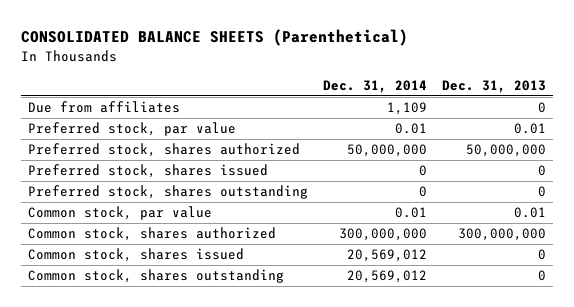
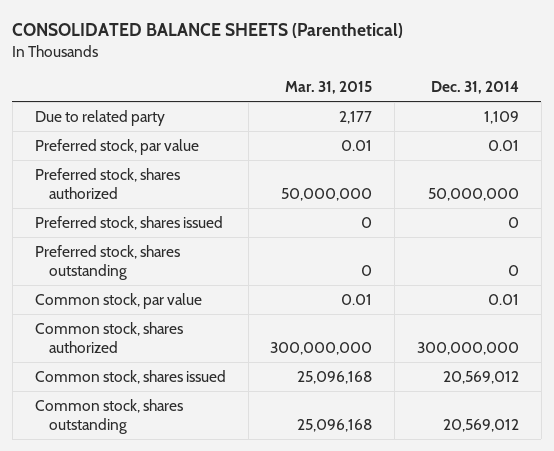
- | Dec. 31, 2014 | Dec. 31, 2013
+ | Mar. 31, 2015 | Dec. 31, 2014
- Due from affiliates | 1,109 | 0
+ Due to related party | 2,177 | 1,109

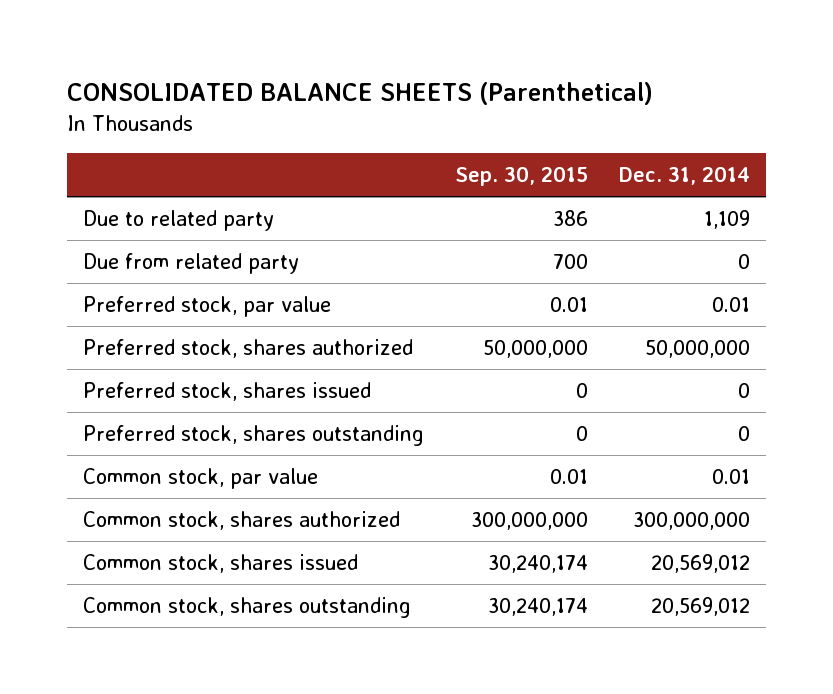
- | Mar. 31, 2015 | Dec. 31, 2014
+ | Sep. 30, 2015 | Dec. 31, 2014
+ Due from related party | 700 | 0

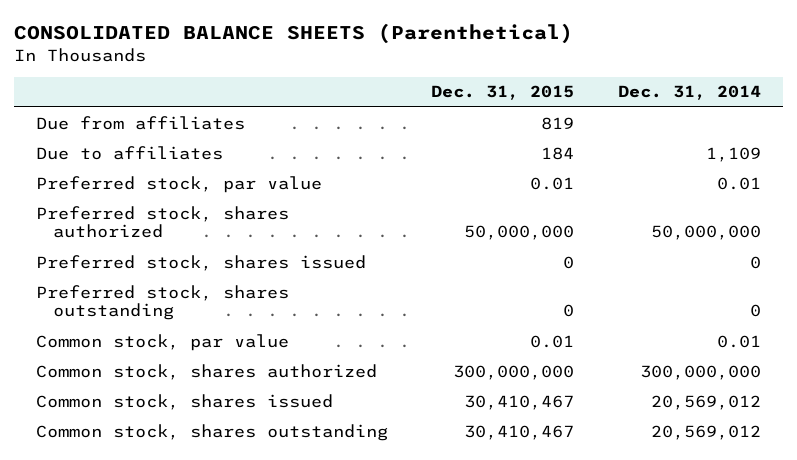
- | Sep. 30, 2015 | Dec. 31, 2014
+ | Dec. 31, 2015 | Dec. 31, 2014
- Due to related party | 386 | 1,109
- Due from related party | 700 | 0
+ Due from affiliates | 819 |
+ Due to affiliates | 184 | 1,109

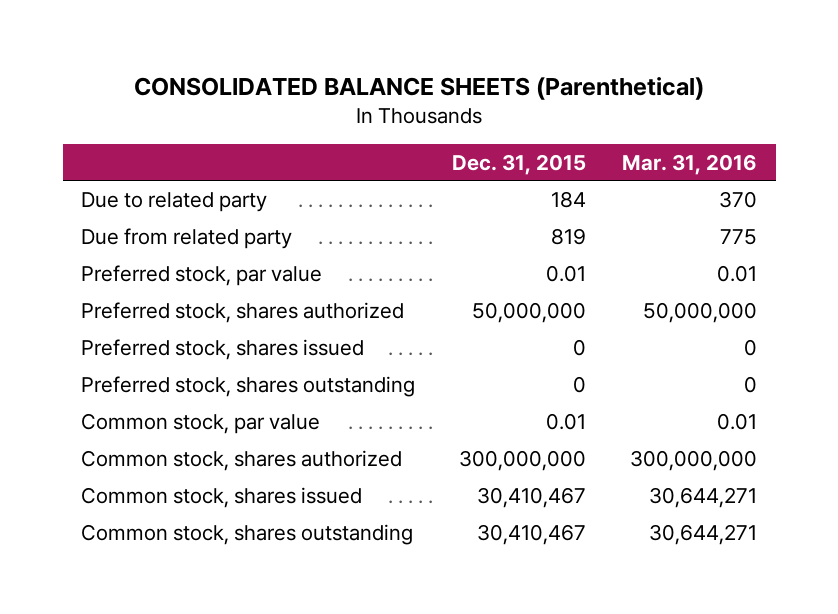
- | Dec. 31, 2015 | Dec. 31, 2014
+ | Dec. 31, 2015 | Mar. 31, 2016
- Due from affiliates | 819 |
- Due to affiliates | 184 | 1,109
+ Due to related party | 184 | 370
+ Due from related party | 819 | 775

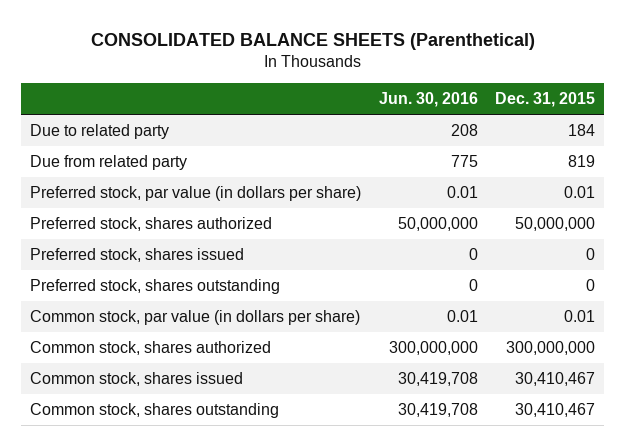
- | Dec. 31, 2015 | Mar. 31, 2016
+ | Jun. 30, 2016 | Dec. 31, 2015
- Preferred stock, par value | 0.01 | 0.01
+ Preferred stock, par value (in dollars per share) | 0.01 | 0.01
- Common stock, par value | 0.01 | 0.01
+ Common stock, par value (in dollars per share) | 0.01 | 0.01

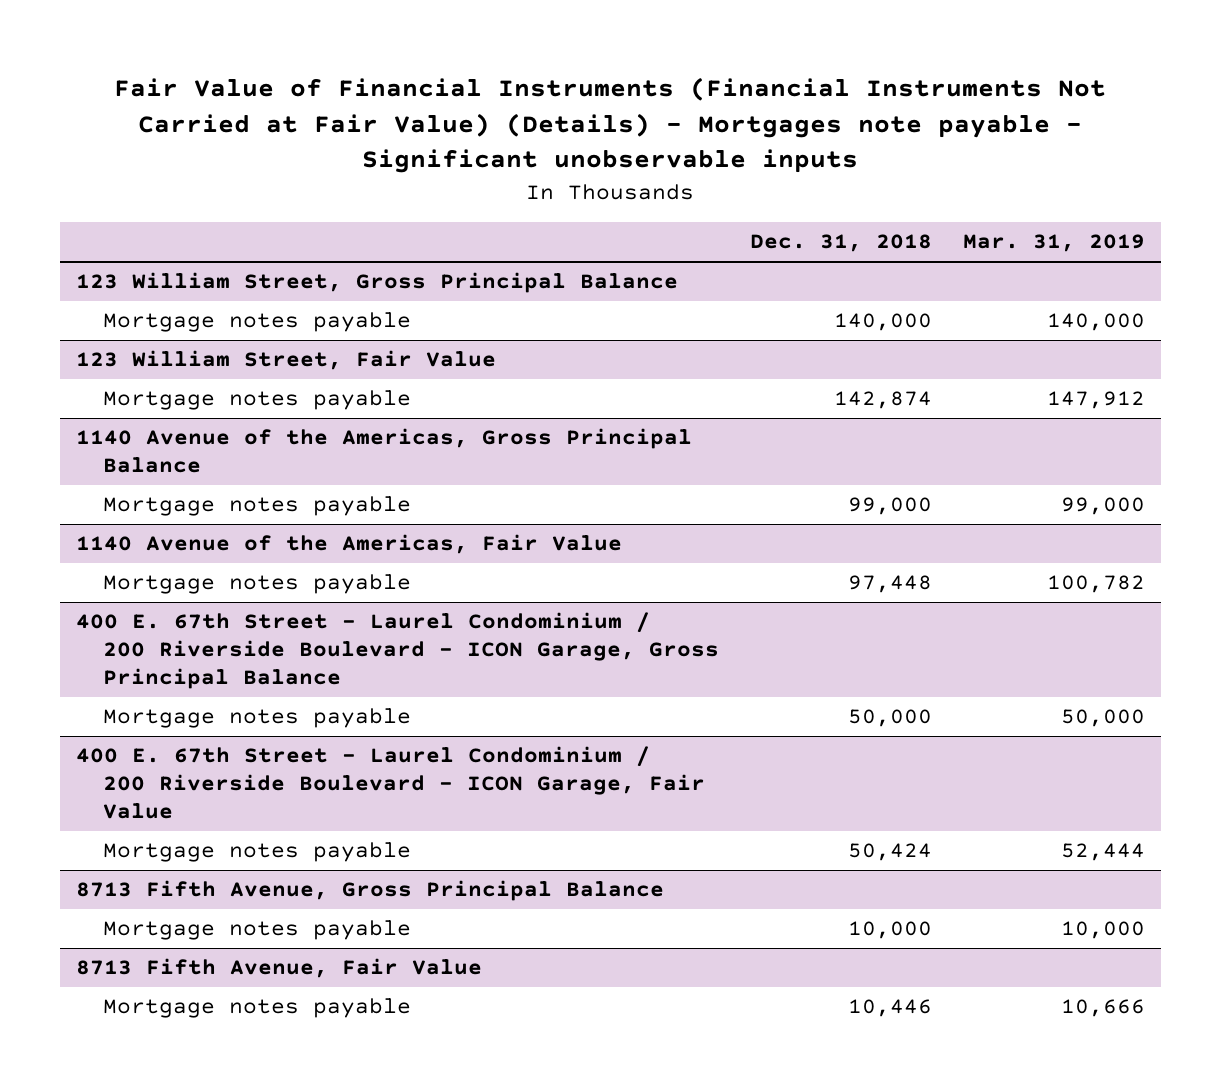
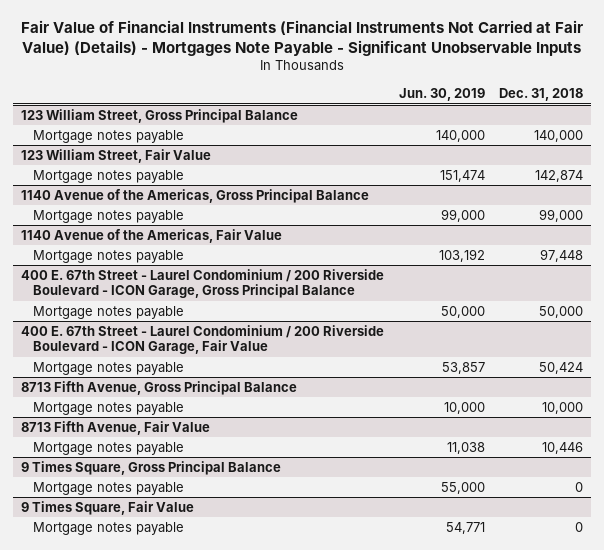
- Fair Value of Financial Instruments (Financial Instruments Not Carried at Fair Value) (Details) - Mortgages note payable - Significant unobservable inputs
+ Fair Value of Financial Instruments (Financial Instruments Not Carried at Fair Value) (Details) - Mortgages Note Payable - Significant Unobservable Inputs
- | Dec. 31, 2018 | Mar. 31, 2019
+ | Jun. 30, 2019 | Dec. 31, 2018
+ 9 Times Square, Gross Principal Balance
+ Mortgage notes payable | 55,000 | 0
+ 9 Times Square, Fair Value
+ Mortgage notes payable | 54,771 | 0

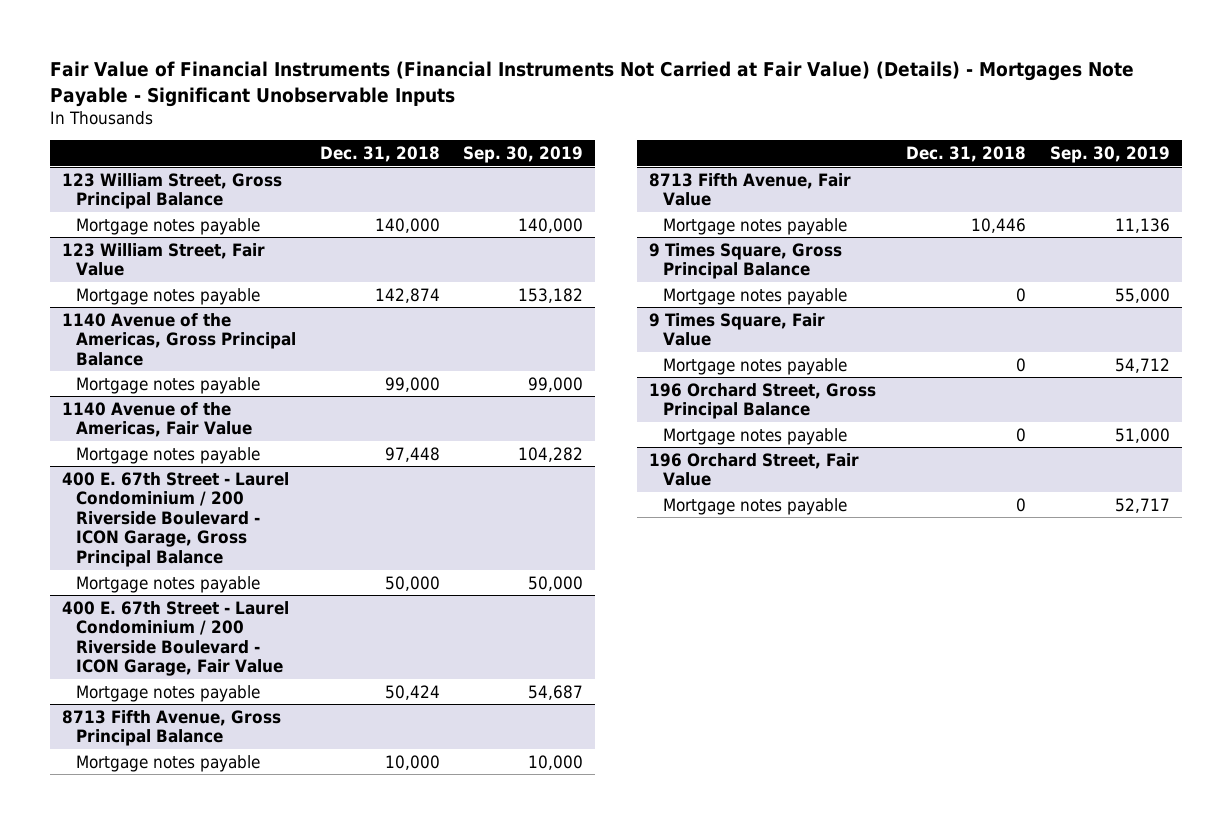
- | Jun. 30, 2019 | Dec. 31, 2018
+ | Dec. 31, 2018 | Sep. 30, 2019
+ 196 Orchard Street, Gross Principal Balance
+ Mortgage notes payable | 0 | 51,000
+ 196 Orchard Street, Fair Value
+ Mortgage notes payable | 0 | 52,717

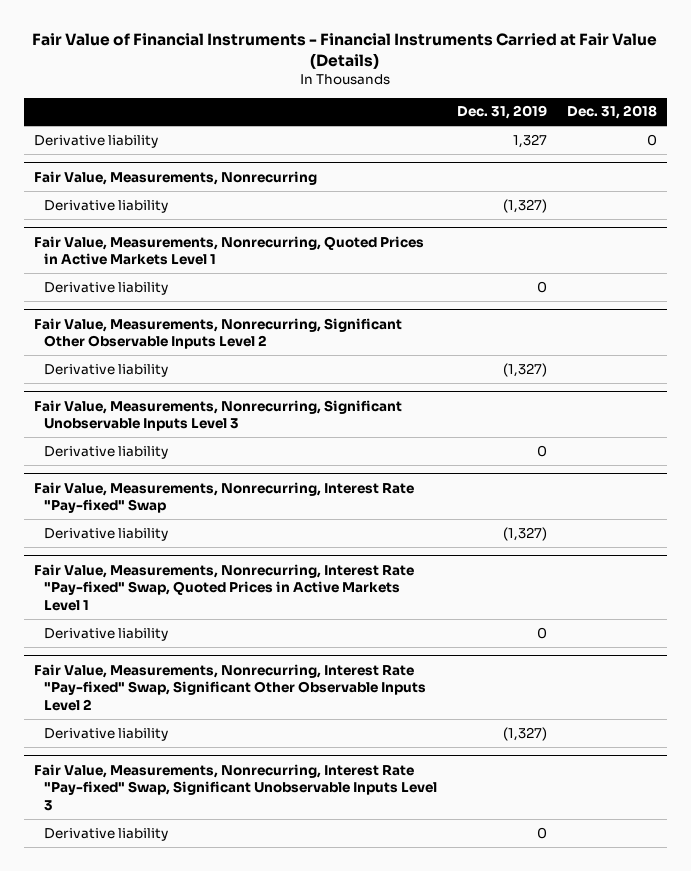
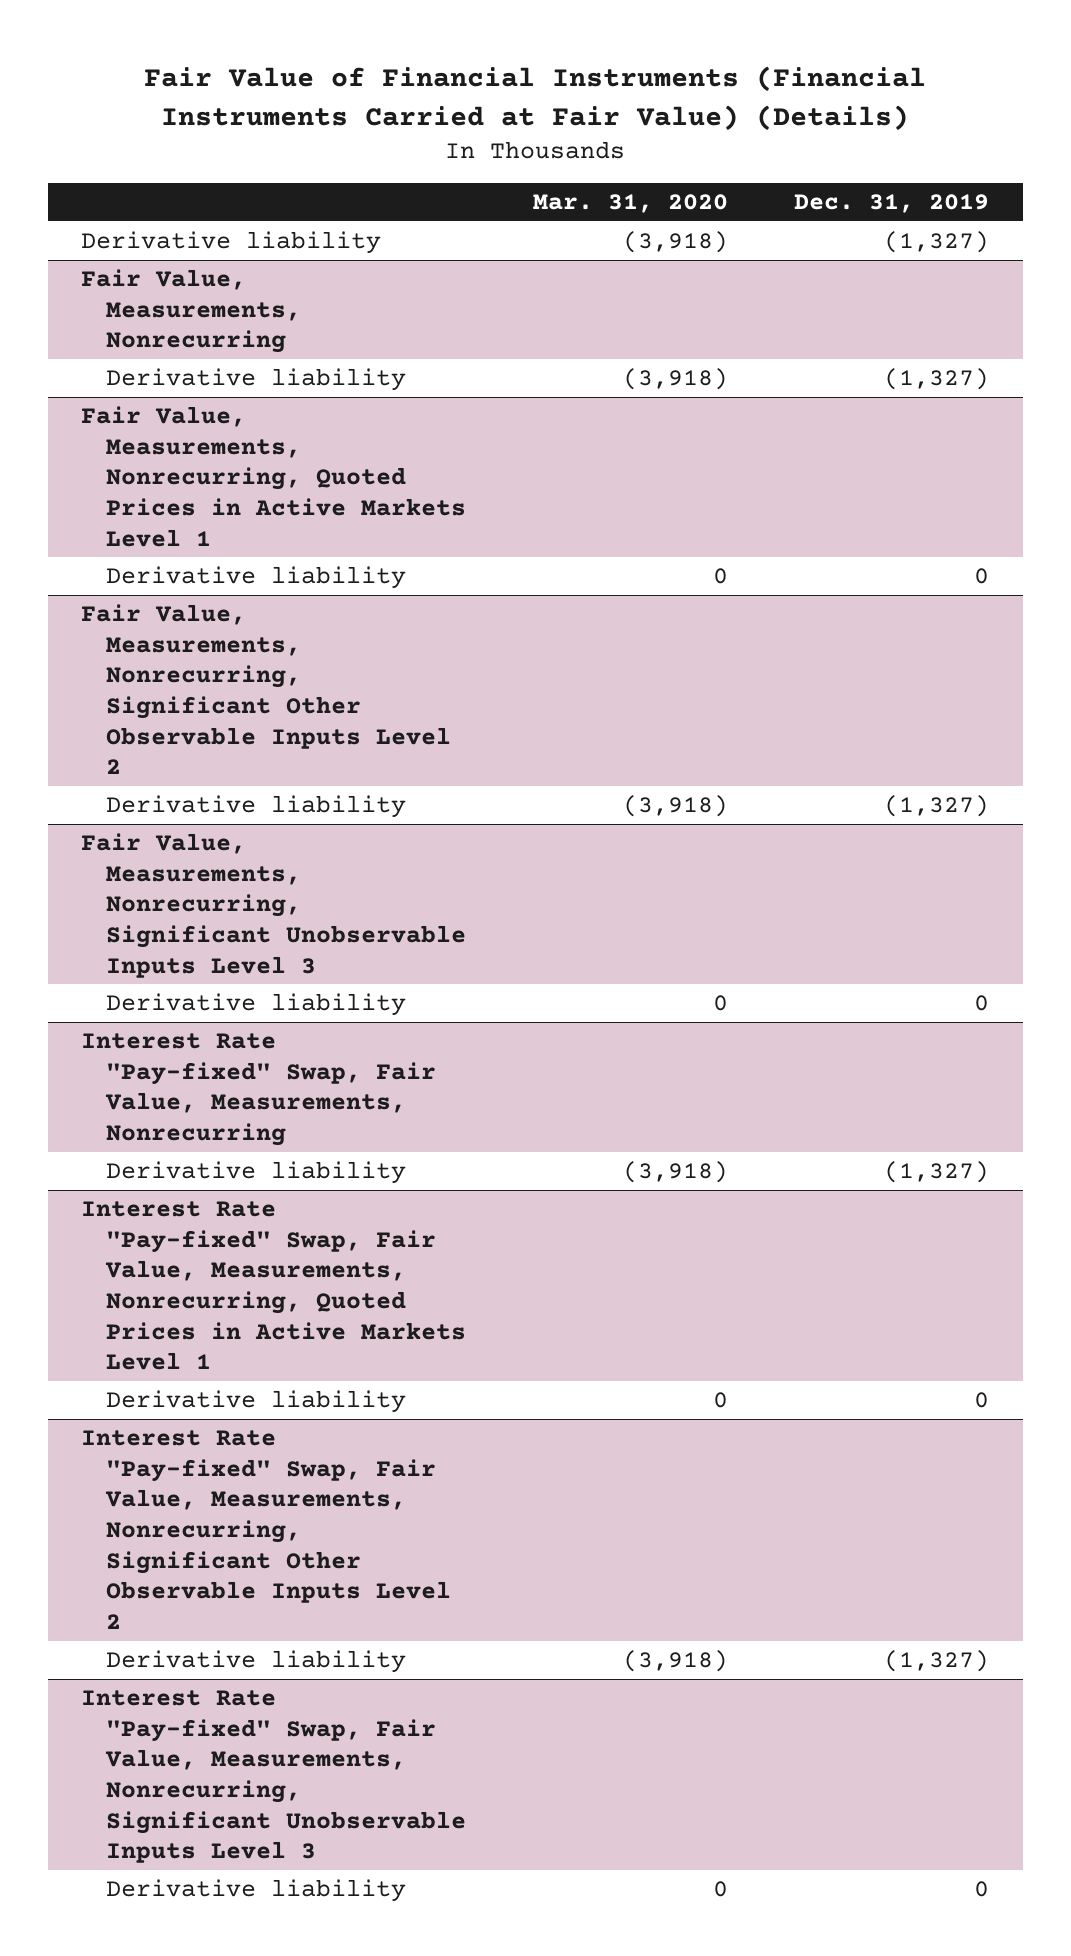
- Fair Value of Financial Instruments - Financial Instruments Carried at Fair Value (Details)
+ Fair Value of Financial Instruments (Financial Instruments Carried at Fair Value) (Details)
- | Dec. 31, 2019 | Dec. 31, 2018
+ | Mar. 31, 2020 | Dec. 31, 2019
- Derivative liability | 1,327 | 0
+ Derivative liability | (3,918) | (1,327)
- Fair Value, Measurements, Nonrecurring, Interest Rate "Pay-fixed" Swap
+ Interest Rate "Pay-fixed" Swap, Fair Value, Measurements, Nonrecurring
- Fair Value, Measurements, Nonrecurring, Interest Rate "Pay-fixed" Swap, Quoted Prices in Active Markets Level 1
+ Interest Rate "Pay-fixed" Swap, Fair Value, Measurements, Nonrecurring, Quoted Prices in Active Markets Level 1
- Fair Value, Measurements, Nonrecurring, Interest Rate "Pay-fixed" Swap, Significant Other Observable Inputs Level 2
+ Interest Rate "Pay-fixed" Swap, Fair Value, Measurements, Nonrecurring, Significant Other Observable Inputs Level 2
- Fair Value, Measurements, Nonrecurring, Interest Rate "Pay-fixed" Swap, Significant Unobservable Inputs Level 3
+ Interest Rate "Pay-fixed" Swap, Fair Value, Measurements, Nonrecurring, Significant Unobservable Inputs Level 3

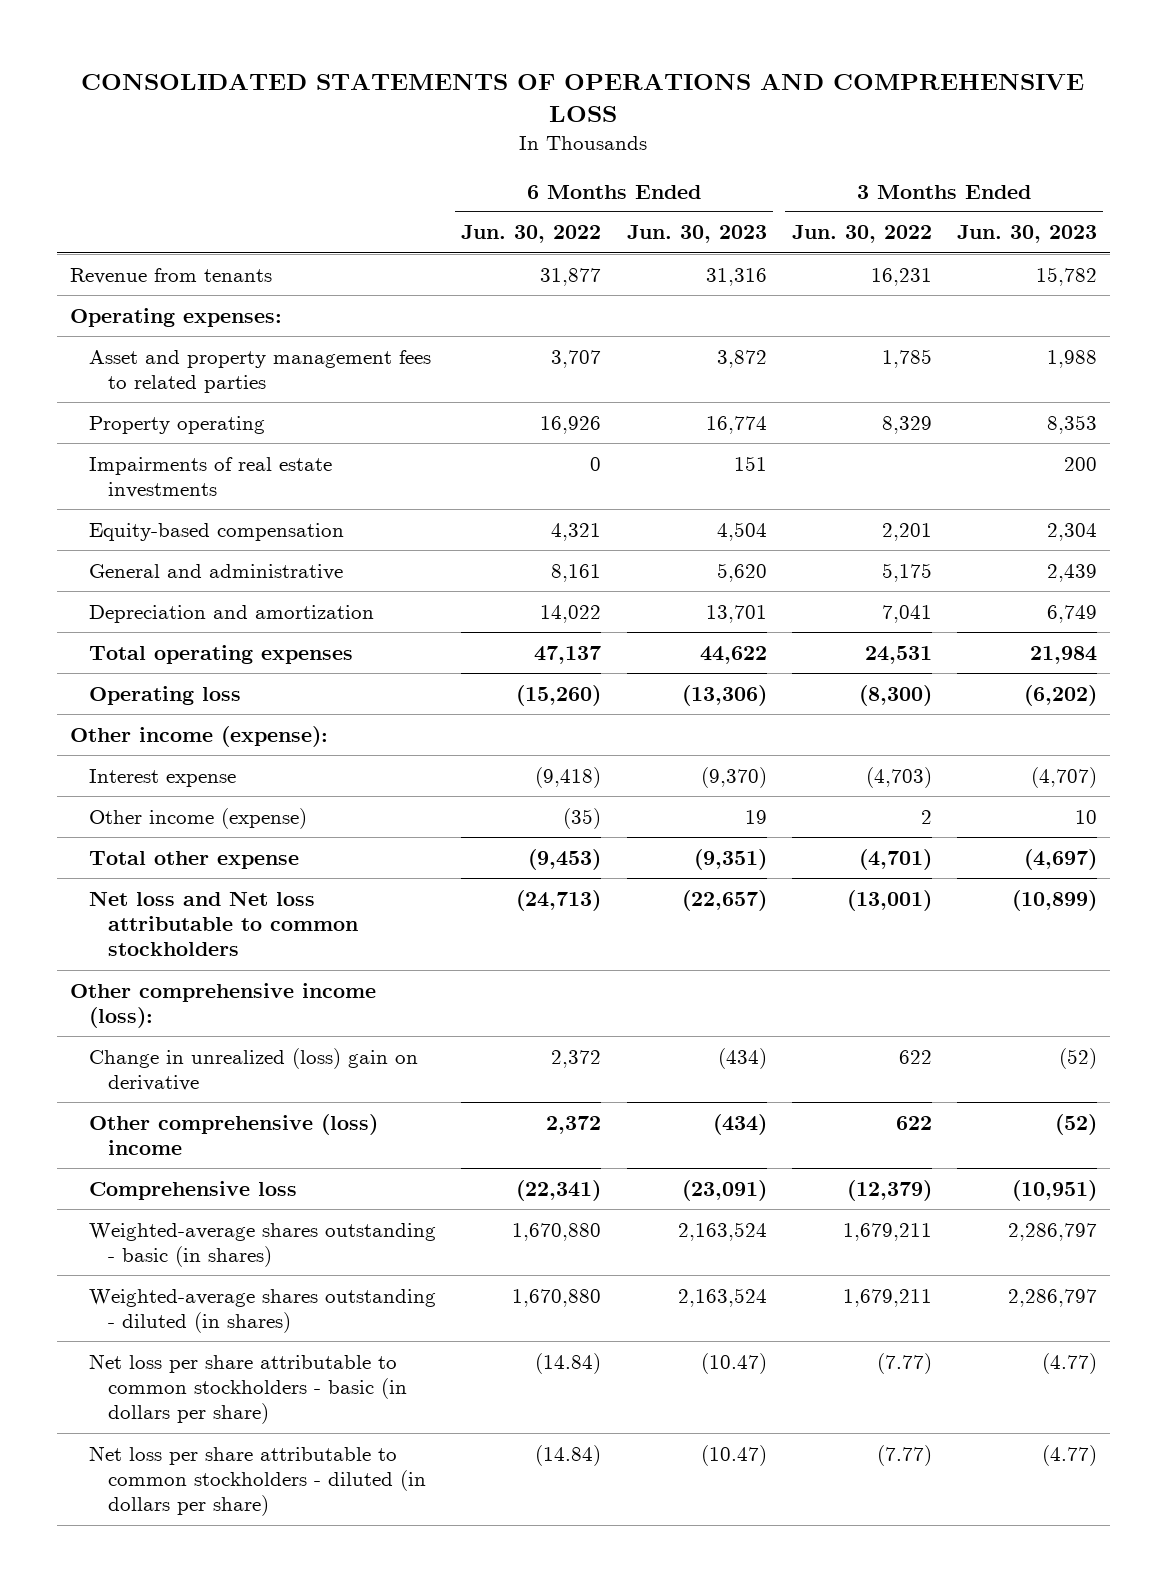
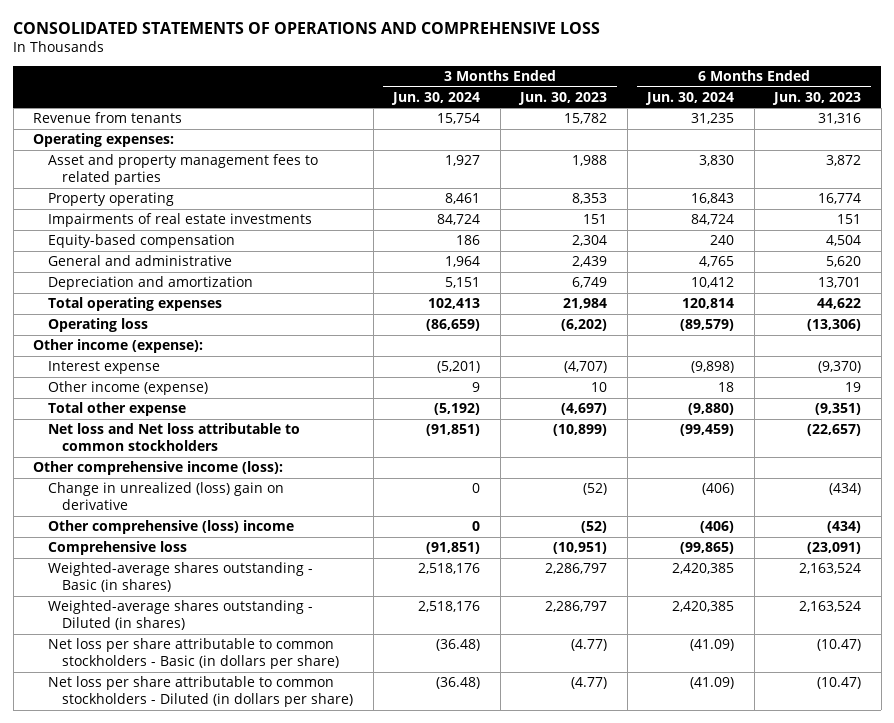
- | 6 Months Ended Jun. 30, 2022 | 6 Months Ended Jun. 30, 2023 | 3 Months Ended Jun. 30, 2022 | 3 Months Ended Jun. 30, 2023
+ | 3 Months Ended Jun. 30, 2024 | 3 Months Ended Jun. 30, 2023 | 6 Months Ended Jun. 30, 2024 | 6 Months Ended Jun. 30, 2023
- Impairments of real estate investments | 0 | 151 | | 200
+ Impairments of real estate investments | 84,724 | 151 | 84,724 | 151
- Weighted-average shares outstanding - basic (in shares) | 1,670,880 | 2,163,524 | 1,679,211 | 2,286,797
- Weighted-average shares outstanding - diluted (in shares) | 1,670,880 | 2,163,524 | 1,679,211 | 2,286,797
- Net loss per share attributable to common stockholders - basic (in dollars per share) | (14.84) | (10.47) | (7.77) | (4.77)
- Net loss per share attributable to common stockholders - diluted (in dollars per share) | (14.84) | (10.47) | (7.77) | (4.77)
+ Weighted-average shares outstanding - Basic (in shares) | 2,518,176 | 2,286,797 | 2,420,385 | 2,163,524
+ Weighted-average shares outstanding - Diluted (in shares) | 2,518,176 | 2,286,797 | 2,420,385 | 2,163,524
+ Net loss per share attributable to common stockholders - Basic (in dollars per share) | (36.48) | (4.77) | (41.09) | (10.47)
+ Net loss per share attributable to common stockholders - Diluted (in dollars per share) | (36.48) | (4.77) | (41.09) | (10.47)

